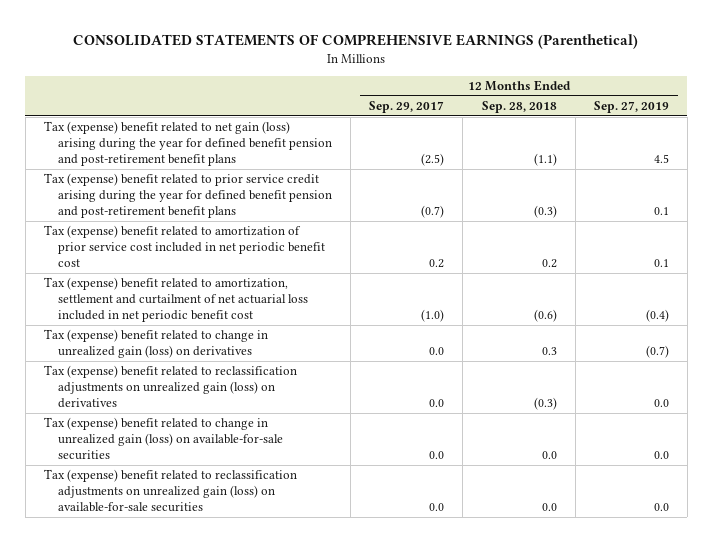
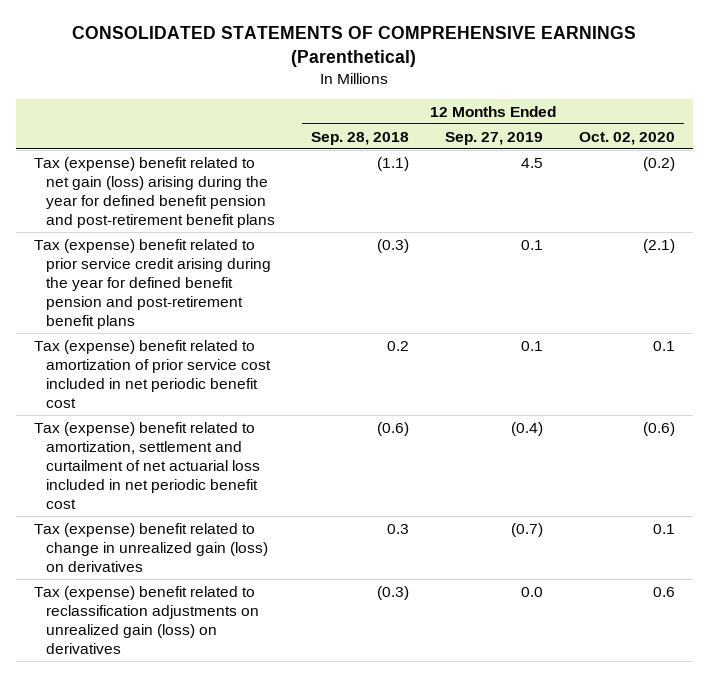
- | 12 Months Ended Sep. 29, 2017 | 12 Months Ended Sep. 28, 2018 | 12 Months Ended Sep. 27, 2019
+ | 12 Months Ended Sep. 28, 2018 | 12 Months Ended Sep. 27, 2019 | 12 Months Ended Oct. 02, 2020
- Tax (expense) benefit related to change in unrealized gain (loss) on available-for-sale securities | 0.0 | 0.0 | 0.0
- Tax (expense) benefit related to reclassification adjustments on unrealized gain (loss) on available-for-sale securities | 0.0 | 0.0 | 0.0

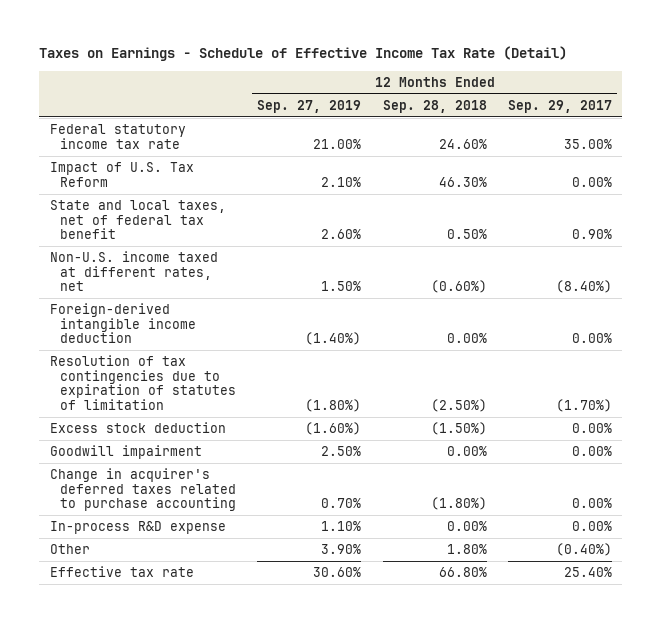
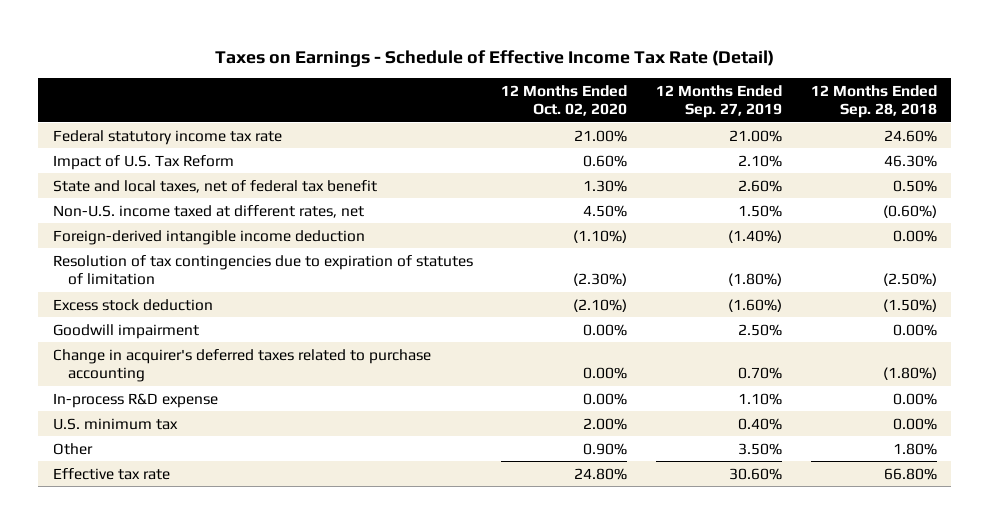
- | 12 Months Ended Sep. 27, 2019 | 12 Months Ended Sep. 28, 2018 | 12 Months Ended Sep. 29, 2017
+ | 12 Months Ended Oct. 02, 2020 | 12 Months Ended Sep. 27, 2019 | 12 Months Ended Sep. 28, 2018
- Other | 3.90% | 1.80% | (0.40%)
+ U.S. minimum tax | 2.00% | 0.40% | 0.00%
+ Other | 0.90% | 3.50% | 1.80%

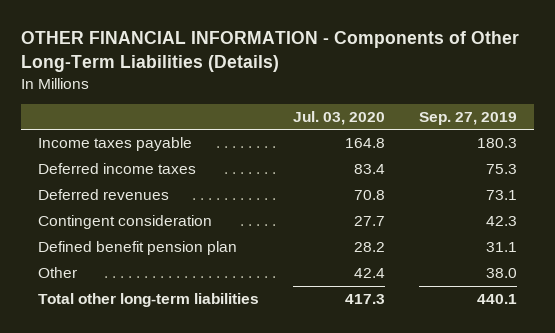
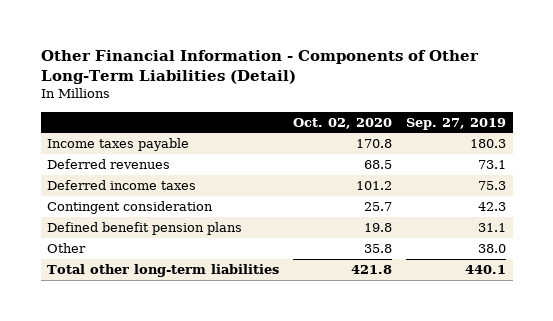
- OTHER FINANCIAL INFORMATION - Components of Other Long-Term Liabilities (Details)
+ Other Financial Information - Components of Other Long-Term Liabilities (Detail)
- | Jul. 03, 2020 | Sep. 27, 2019
+ | Oct. 02, 2020 | Sep. 27, 2019
moved down: Deferred income taxes | 101.2 | 75.3
- Defined benefit pension plan | 28.2 | 31.1
+ Defined benefit pension plans | 19.8 | 31.1

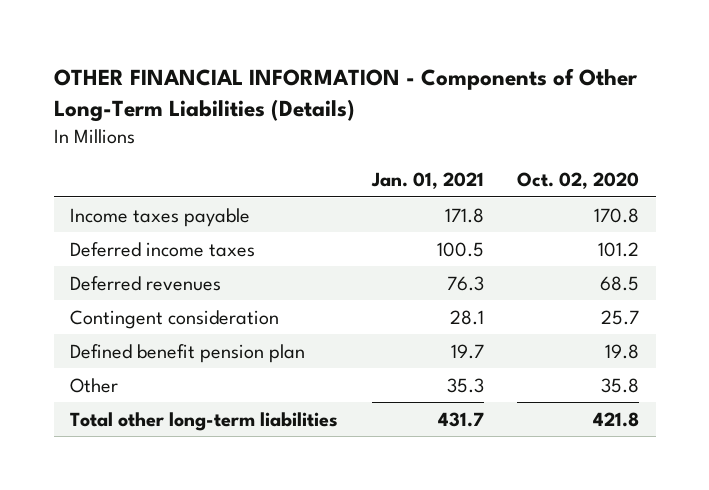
- Other Financial Information - Components of Other Long-Term Liabilities (Detail)
+ OTHER FINANCIAL INFORMATION - Components of Other Long-Term Liabilities (Details)
- | Oct. 02, 2020 | Sep. 27, 2019
+ | Jan. 01, 2021 | Oct. 02, 2020
moved down: Deferred revenues | 76.3 | 68.5
- Defined benefit pension plans | 19.8 | 31.1
+ Defined benefit pension plan | 19.7 | 19.8

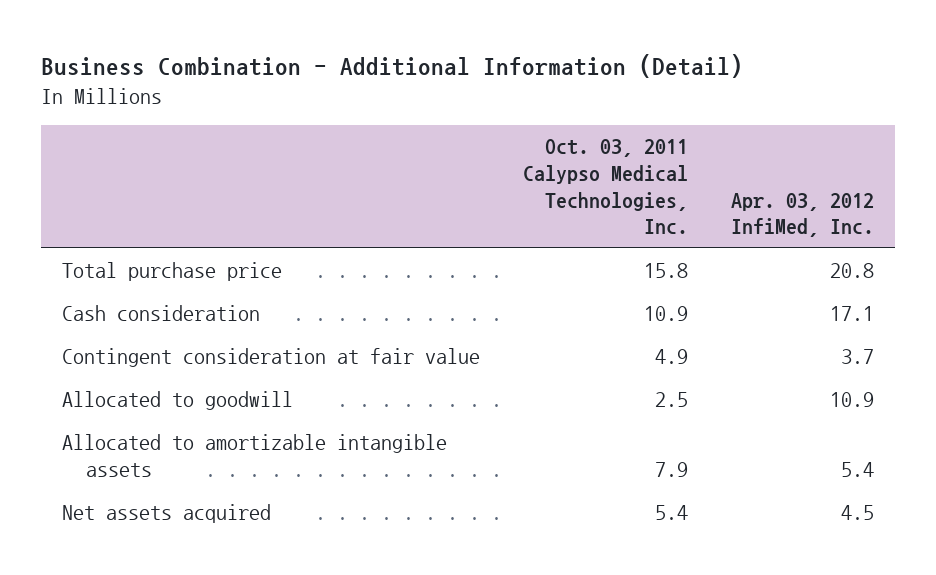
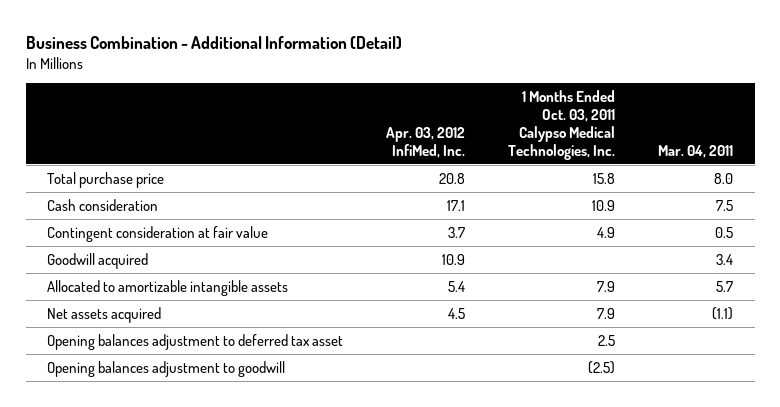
- | Oct. 03, 2011 Calypso Medical Technologies, Inc. | Apr. 03, 2012 InfiMed, Inc.
+ | Apr. 03, 2012 InfiMed, Inc. | 1 Months Ended Oct. 03, 2011 Calypso Medical Technologies, Inc. | Mar. 04, 2011
- Allocated to goodwill | 2.5 | 10.9
+ Goodwill acquired | 10.9 | | 3.4
+ Opening balances adjustment to deferred tax asset | | 2.5 |
+ Opening balances adjustment to goodwill | | (2.5) |

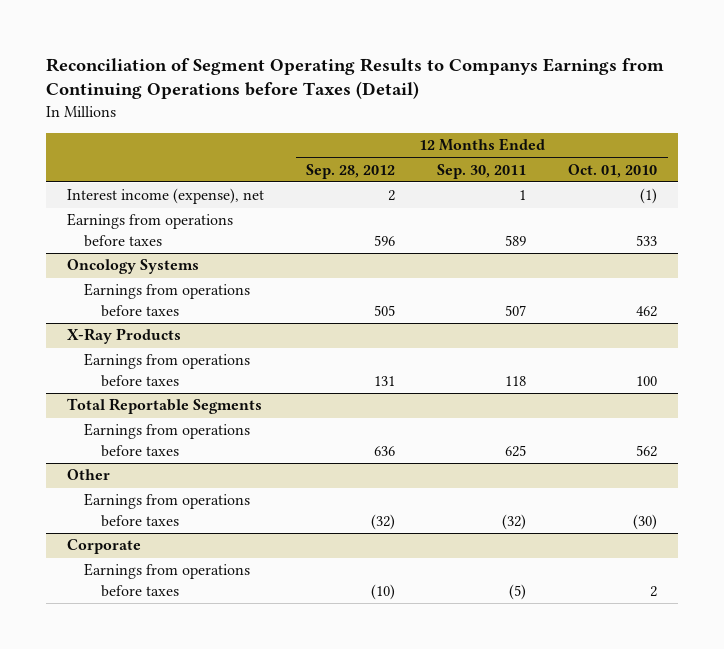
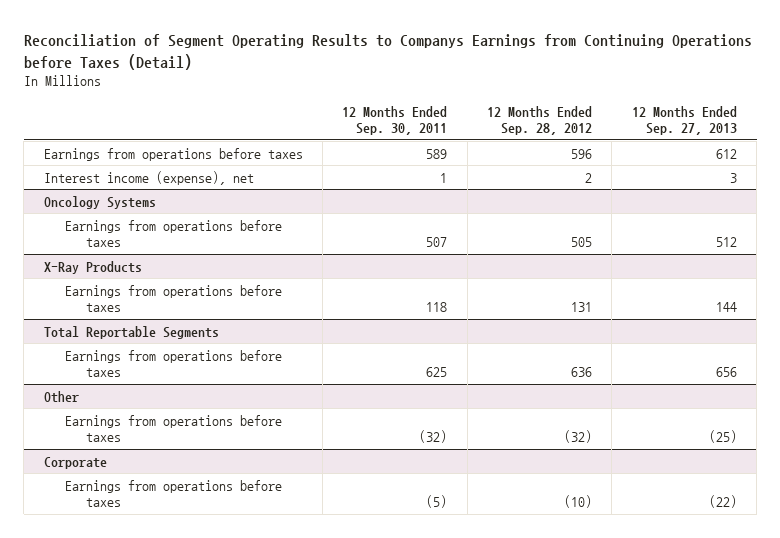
- | 12 Months Ended Sep. 28, 2012 | 12 Months Ended Sep. 30, 2011 | 12 Months Ended Oct. 01, 2010
+ | 12 Months Ended Sep. 30, 2011 | 12 Months Ended Sep. 28, 2012 | 12 Months Ended Sep. 27, 2013
moved down: Interest income (expense), net | 1 | 2 | 3

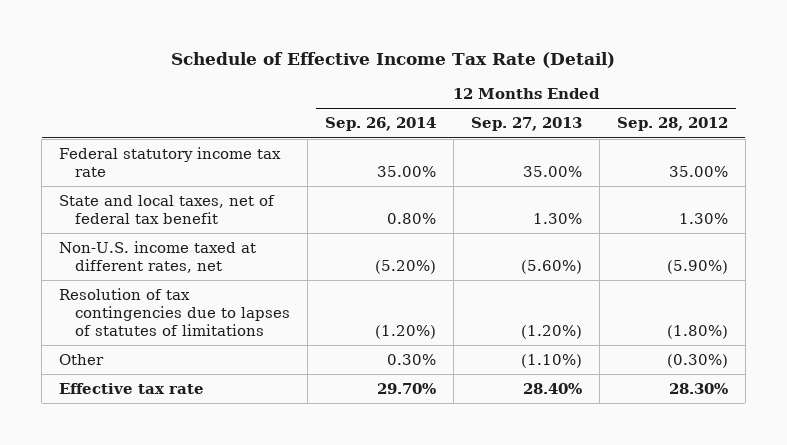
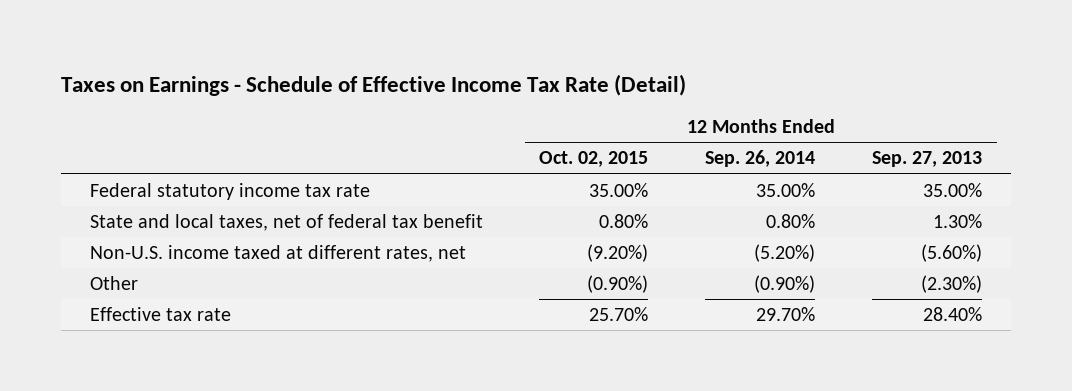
- Schedule of Effective Income Tax Rate (Detail)
+ Taxes on Earnings - Schedule of Effective Income Tax Rate (Detail)
- | 12 Months Ended Sep. 26, 2014 | 12 Months Ended Sep. 27, 2013 | 12 Months Ended Sep. 28, 2012
+ | 12 Months Ended Oct. 02, 2015 | 12 Months Ended Sep. 26, 2014 | 12 Months Ended Sep. 27, 2013
- Resolution of tax contingencies due to lapses of statutes of limitations | (1.20%) | (1.20%) | (1.80%)
- Other | 0.30% | (1.10%) | (0.30%)
+ Other | (0.90%) | (0.90%) | (2.30%)

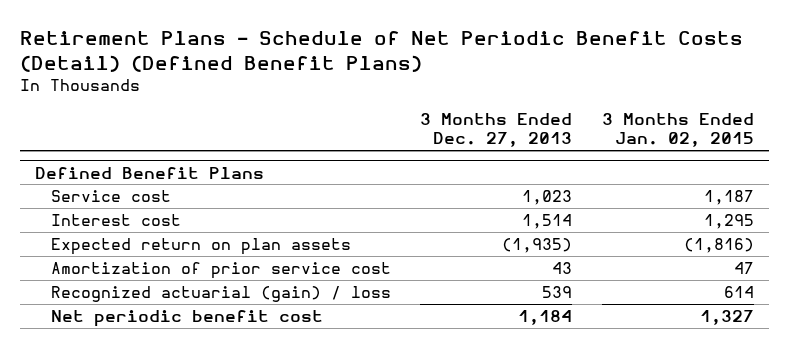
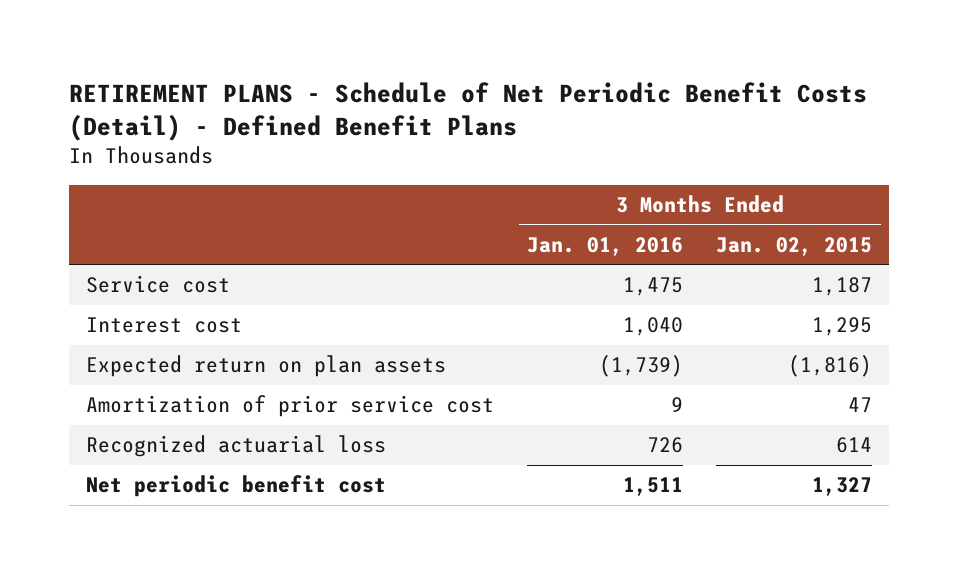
- Retirement Plans - Schedule of Net Periodic Benefit Costs (Detail) (Defined Benefit Plans)
+ RETIREMENT PLANS - Schedule of Net Periodic Benefit Costs (Detail) - Defined Benefit Plans
- | 3 Months Ended Dec. 27, 2013 | 3 Months Ended Jan. 02, 2015
+ | 3 Months Ended Jan. 01, 2016 | 3 Months Ended Jan. 02, 2015
- Defined Benefit Plans
- Recognized actuarial (gain) / loss | 539 | 614
+ Recognized actuarial loss | 726 | 614

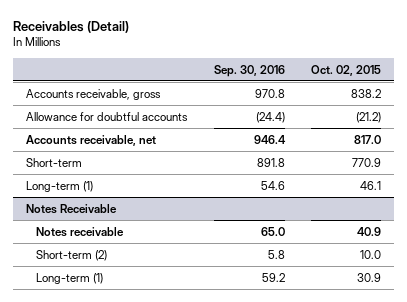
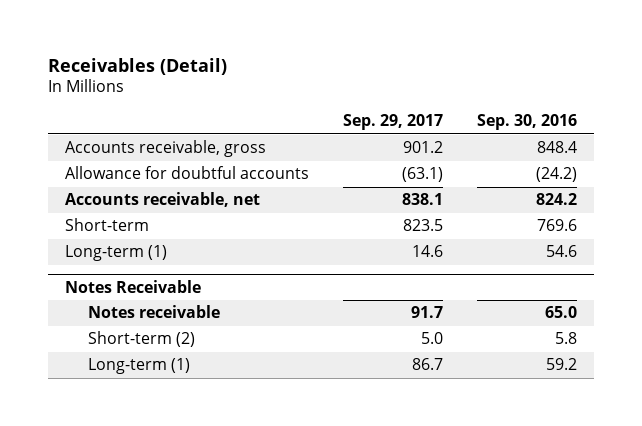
- | Sep. 30, 2016 | Oct. 02, 2015
+ | Sep. 29, 2017 | Sep. 30, 2016
- Accounts receivable, gross | 970.8 | 838.2
- Allowance for doubtful accounts | (24.4) | (21.2)
- Accounts receivable, net | 946.4 | 817.0
- Short-term | 891.8 | 770.9
+ Accounts receivable, gross | 901.2 | 848.4
+ Allowance for doubtful accounts | (63.1) | (24.2)
+ Accounts receivable, net | 838.1 | 824.2
+ Short-term | 823.5 | 769.6

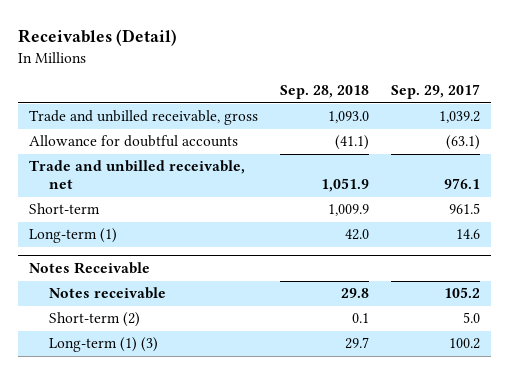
- | Sep. 29, 2017 | Sep. 30, 2016
+ | Sep. 28, 2018 | Sep. 29, 2017
- Accounts receivable, gross | 901.2 | 848.4
+ Trade and unbilled receivable, gross | 1,093.0 | 1,039.2
- Accounts receivable, net | 838.1 | 824.2
- Short-term | 823.5 | 769.6
+ Trade and unbilled receivable, net | 1,051.9 | 976.1
+ Short-term | 1,009.9 | 961.5
@ Notes Receivable
- Notes receivable | 91.7 | 65.0
+ Notes receivable | 29.8 | 105.2
- Long-term (1) | 86.7 | 59.2
+ Long-term (1) (3) | 29.7 | 100.2

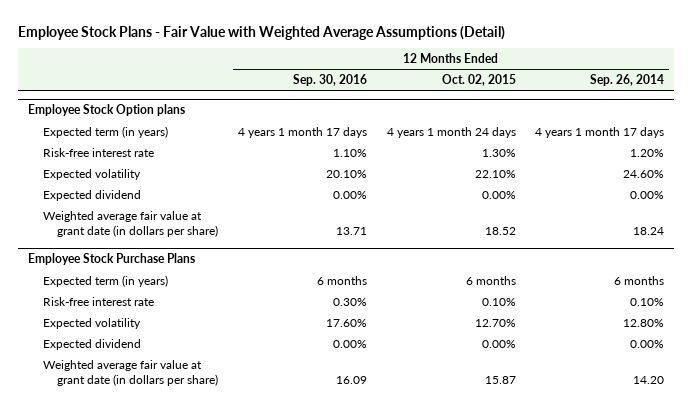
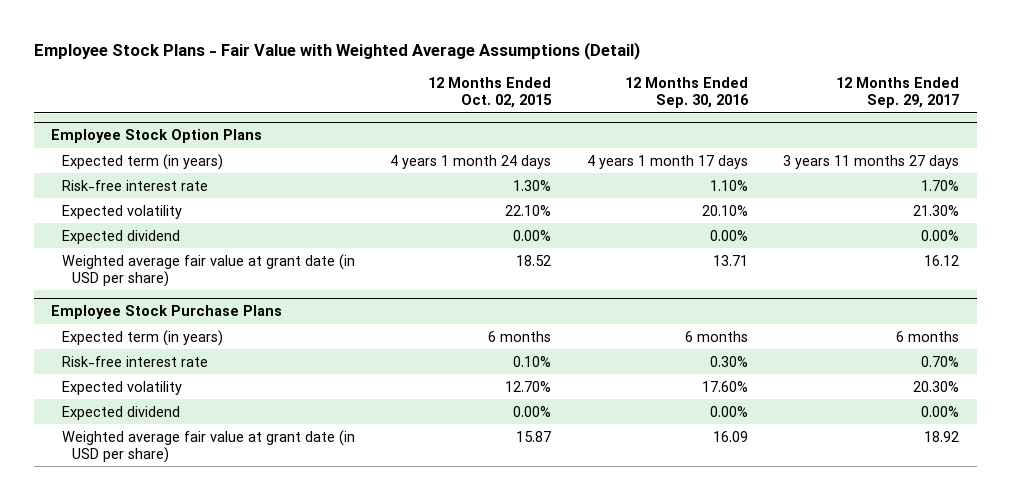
- | 12 Months Ended Sep. 30, 2016 | 12 Months Ended Oct. 02, 2015 | 12 Months Ended Sep. 26, 2014
+ | 12 Months Ended Oct. 02, 2015 | 12 Months Ended Sep. 30, 2016 | 12 Months Ended Sep. 29, 2017
- Employee Stock Option plans
+ Employee Stock Option Plans
- Weighted average fair value at grant date (in dollars per share) | 13.71 | 18.52 | 18.24
+ Weighted average fair value at grant date (in USD per share) | 18.52 | 13.71 | 16.12
@ Employee Stock Purchase Plans
- Weighted average fair value at grant date (in dollars per share) | 16.09 | 15.87 | 14.20
+ Weighted average fair value at grant date (in USD per share) | 15.87 | 16.09 | 18.92

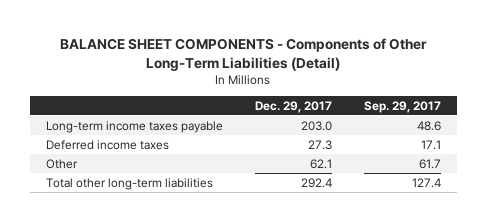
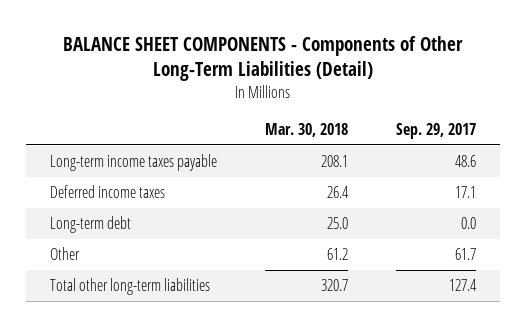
- | Dec. 29, 2017 | Sep. 29, 2017
+ | Mar. 30, 2018 | Sep. 29, 2017
+ Long-term debt | 25.0 | 0.0

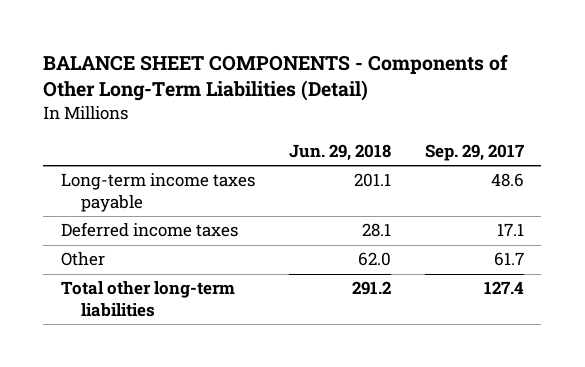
- | Mar. 30, 2018 | Sep. 29, 2017
+ | Jun. 29, 2018 | Sep. 29, 2017
- Long-term debt | 25.0 | 0.0

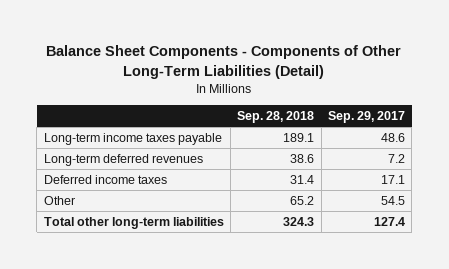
- BALANCE SHEET COMPONENTS - Components of Other Long-Term Liabilities (Detail)
+ Balance Sheet Components - Components of Other Long-Term Liabilities (Detail)
- | Jun. 29, 2018 | Sep. 29, 2017
+ | Sep. 28, 2018 | Sep. 29, 2017
+ Long-term deferred revenues | 38.6 | 7.2
- Other | 62.0 | 61.7
+ Other | 65.2 | 54.5

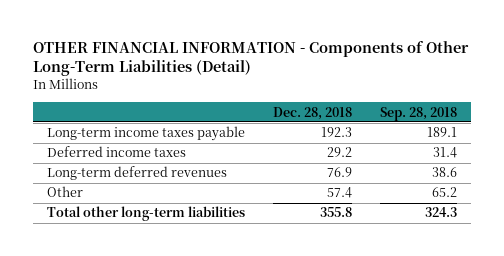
- Balance Sheet Components - Components of Other Long-Term Liabilities (Detail)
+ OTHER FINANCIAL INFORMATION - Components of Other Long-Term Liabilities (Detail)
- | Sep. 28, 2018 | Sep. 29, 2017
+ | Dec. 28, 2018 | Sep. 28, 2018
moved down: Long-term deferred revenues | 76.9 | 38.6

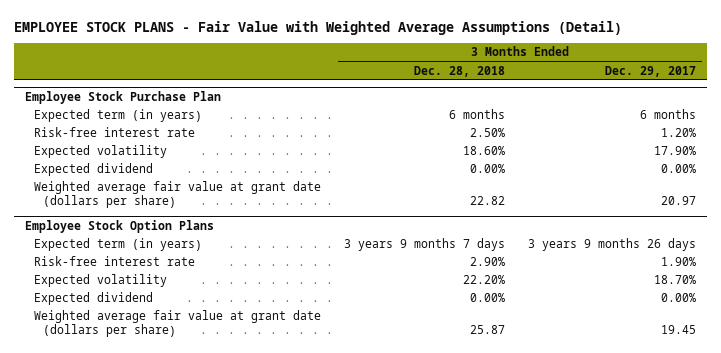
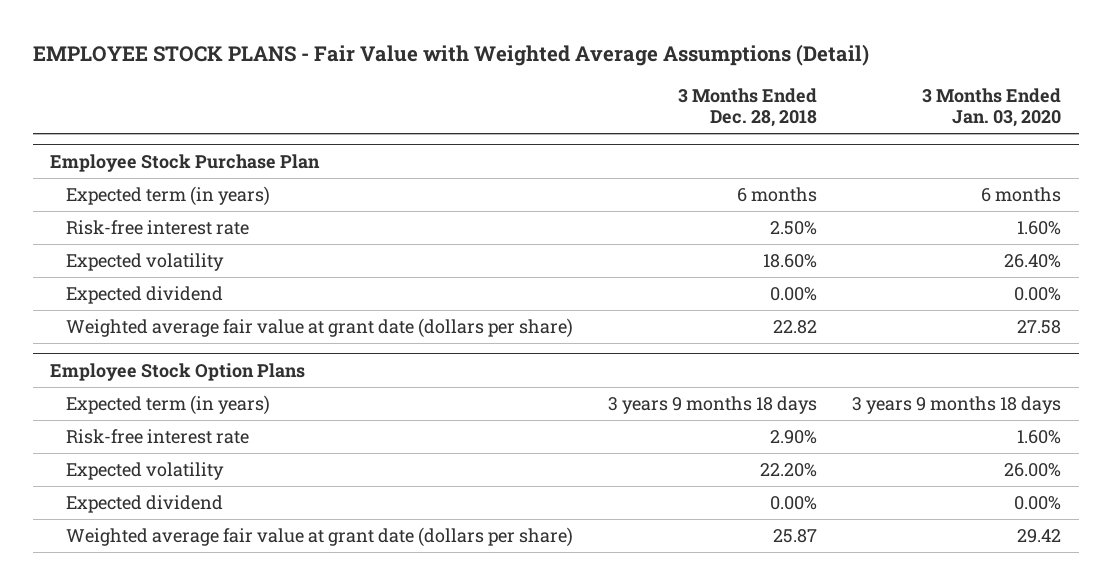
- | 3 Months Ended Dec. 28, 2018 | 3 Months Ended Dec. 29, 2017
+ | 3 Months Ended Dec. 28, 2018 | 3 Months Ended Jan. 03, 2020
@ Employee Stock Option Plans
- Expected term (in years) | 3 years 9 months 7 days | 3 years 9 months 26 days
+ Expected term (in years) | 3 years 9 months 18 days | 3 years 9 months 18 days

